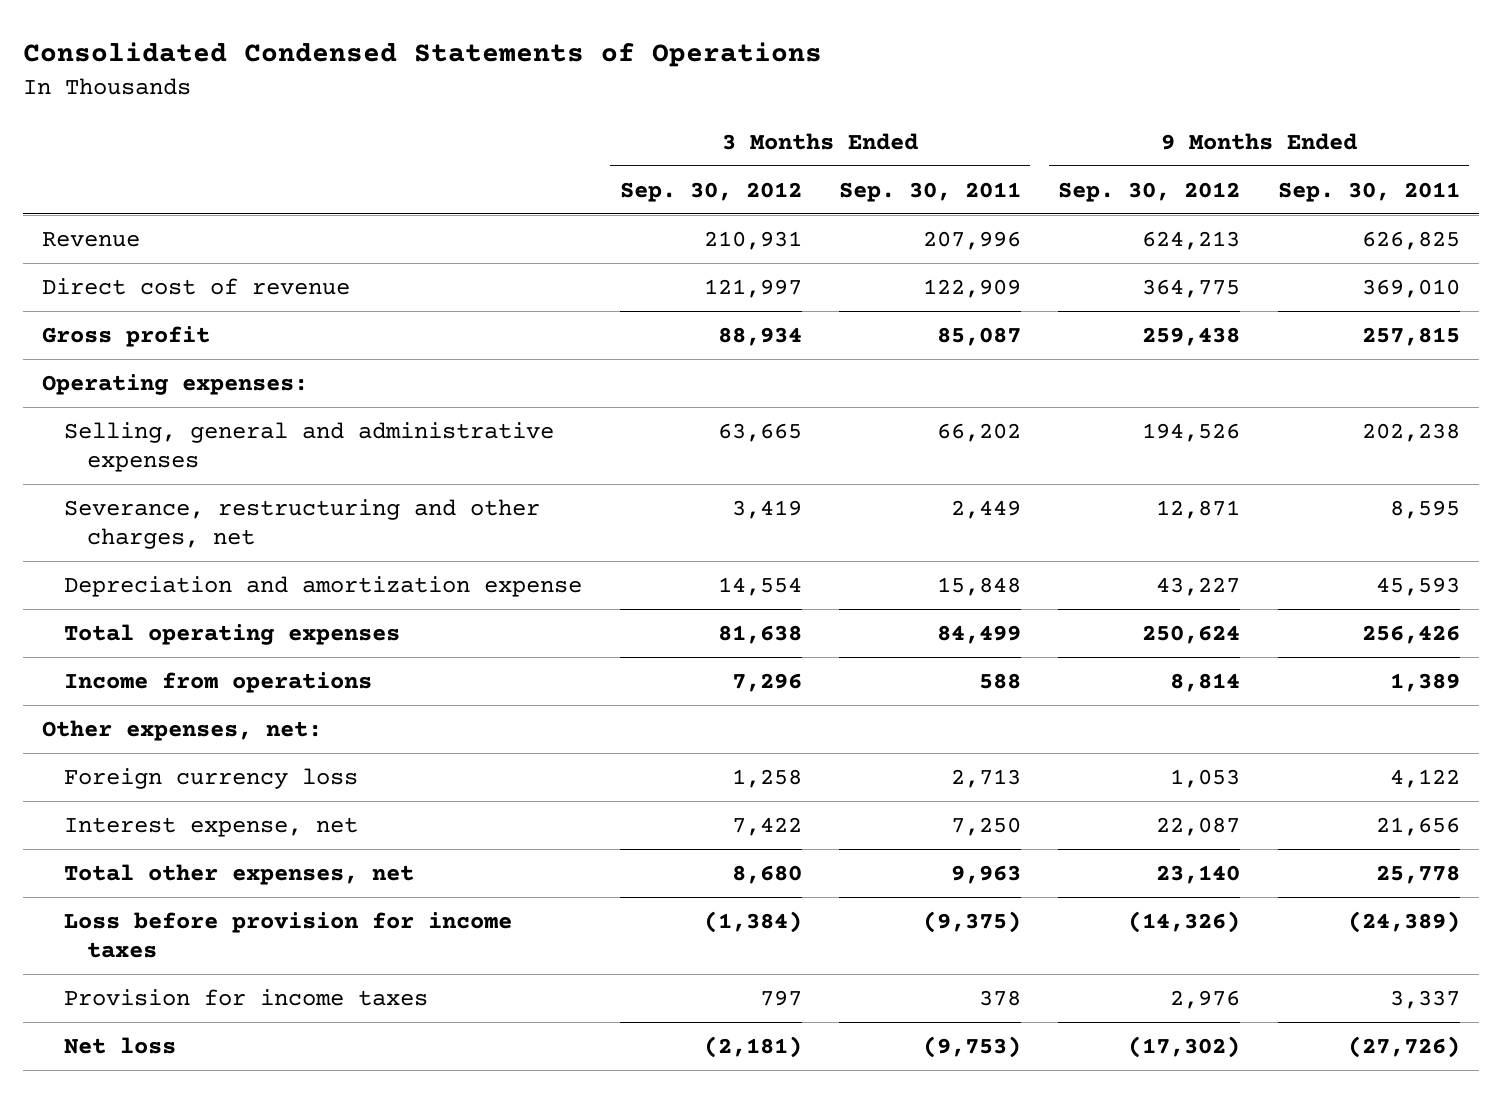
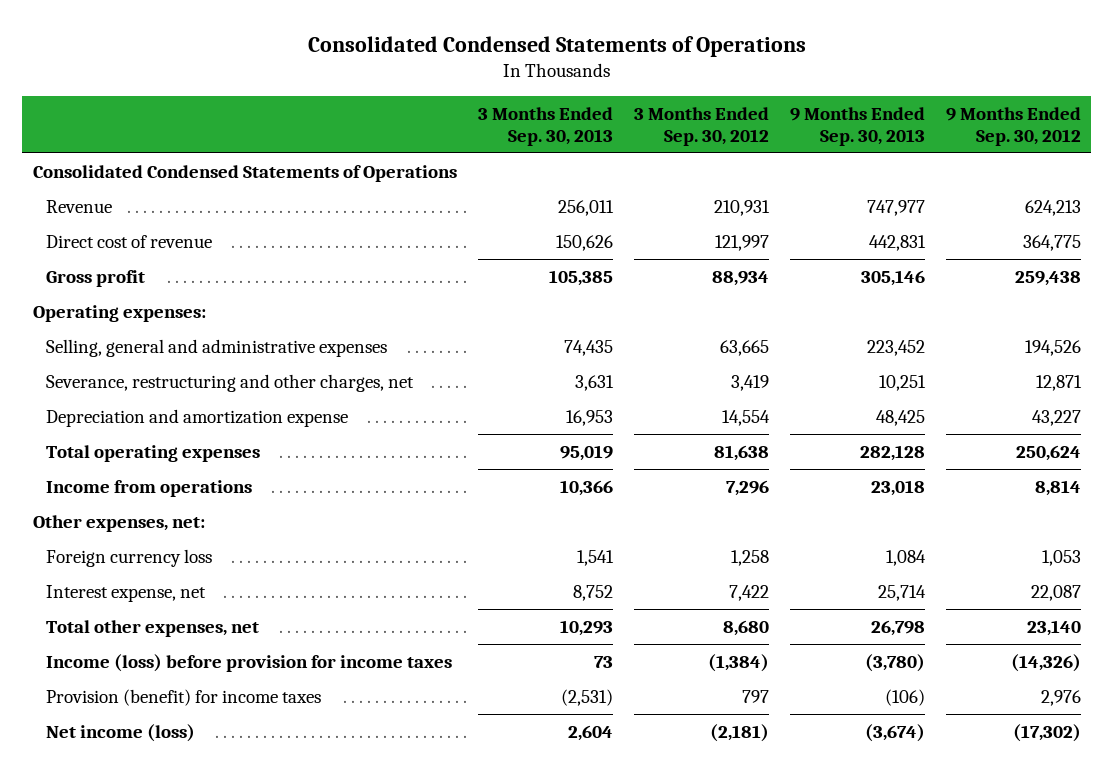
- | 3 Months Ended Sep. 30, 2012 | 3 Months Ended Sep. 30, 2011 | 9 Months Ended Sep. 30, 2012 | 9 Months Ended Sep. 30, 2011
+ | 3 Months Ended Sep. 30, 2013 | 3 Months Ended Sep. 30, 2012 | 9 Months Ended Sep. 30, 2013 | 9 Months Ended Sep. 30, 2012
+ Consolidated Condensed Statements of Operations
- Loss before provision for income taxes | (1,384) | (9,375) | (14,326) | (24,389)
- Provision for income taxes | 797 | 378 | 2,976 | 3,337
- Net loss | (2,181) | (9,753) | (17,302) | (27,726)
+ Income (loss) before provision for income taxes | 73 | (1,384) | (3,780) | (14,326)
+ Provision (benefit) for income taxes | (2,531) | 797 | (106) | 2,976
+ Net income (loss) | 2,604 | (2,181) | (3,674) | (17,302)

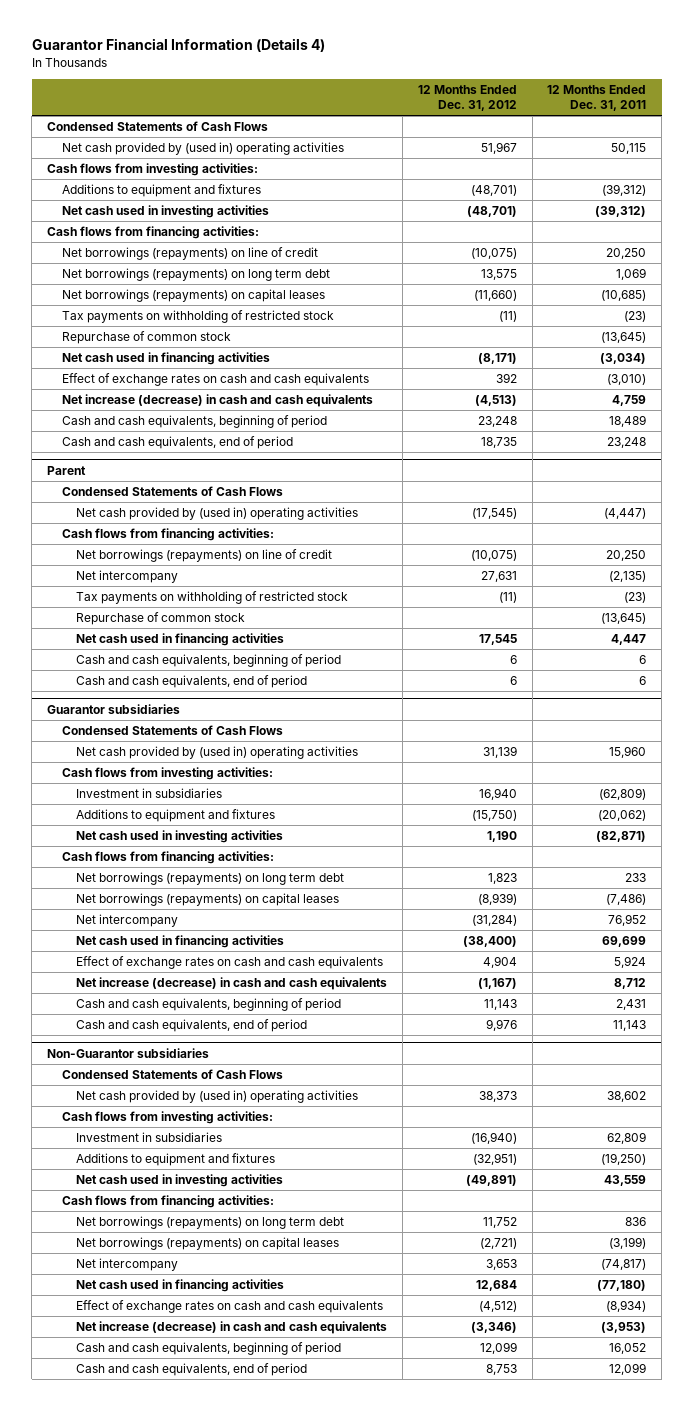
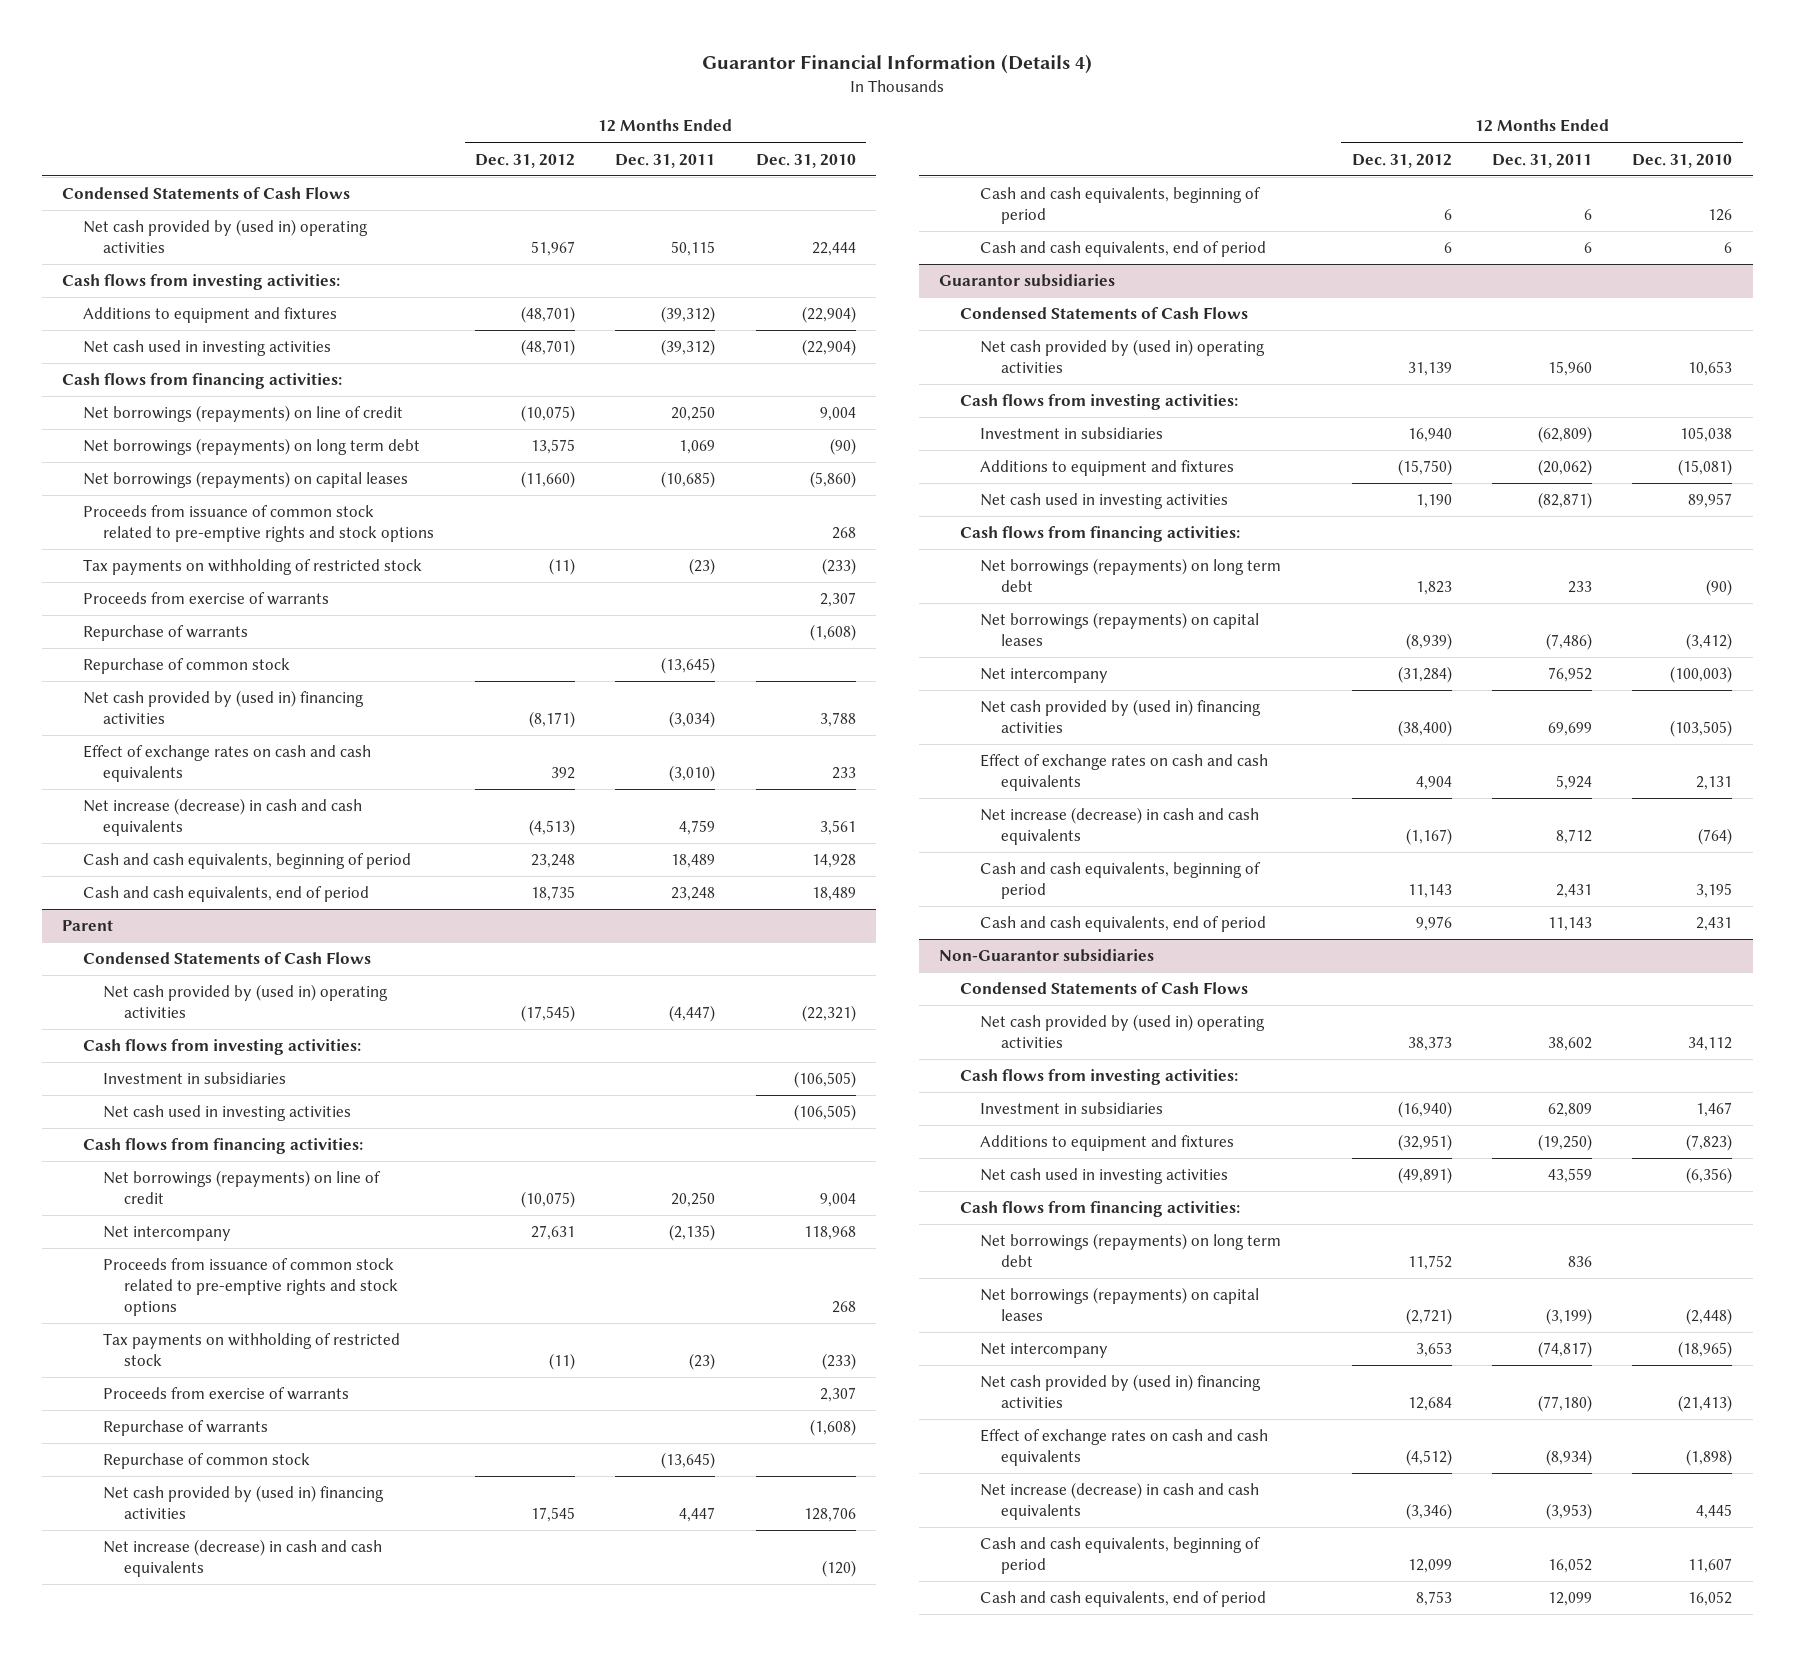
- | 12 Months Ended Dec. 31, 2012 | 12 Months Ended Dec. 31, 2011
+ | 12 Months Ended Dec. 31, 2012 | 12 Months Ended Dec. 31, 2011 | 12 Months Ended Dec. 31, 2010
+ Proceeds from issuance of common stock related to pre-emptive rights and stock options | | | 268
+ Proceeds from exercise of warrants | | | 2,307
+ Repurchase of warrants | | | (1,608)
- Net cash used in financing activities | (8,171) | (3,034)
+ Net cash provided by (used in) financing activities | (8,171) | (3,034) | 3,788
@ Parent
+ Cash flows from investing activities:
+ Investment in subsidiaries | | | (106,505)
+ Net cash used in investing activities | | | (106,505)
+ Proceeds from issuance of common stock related to pre-emptive rights and stock options | | | 268
+ Proceeds from exercise of warrants | | | 2,307
+ Repurchase of warrants | | | (1,608)
- Net cash used in financing activities | 17,545 | 4,447
+ Net cash provided by (used in) financing activities | 17,545 | 4,447 | 128,706
+ Net increase (decrease) in cash and cash equivalents | | | (120)
@ Guarantor subsidiaries
- Net cash used in financing activities | (38,400) | 69,699
+ Net cash provided by (used in) financing activities | (38,400) | 69,699 | (103,505)
@ Non-Guarantor subsidiaries
- Net cash used in financing activities | 12,684 | (77,180)
+ Net cash provided by (used in) financing activities | 12,684 | (77,180) | (21,413)

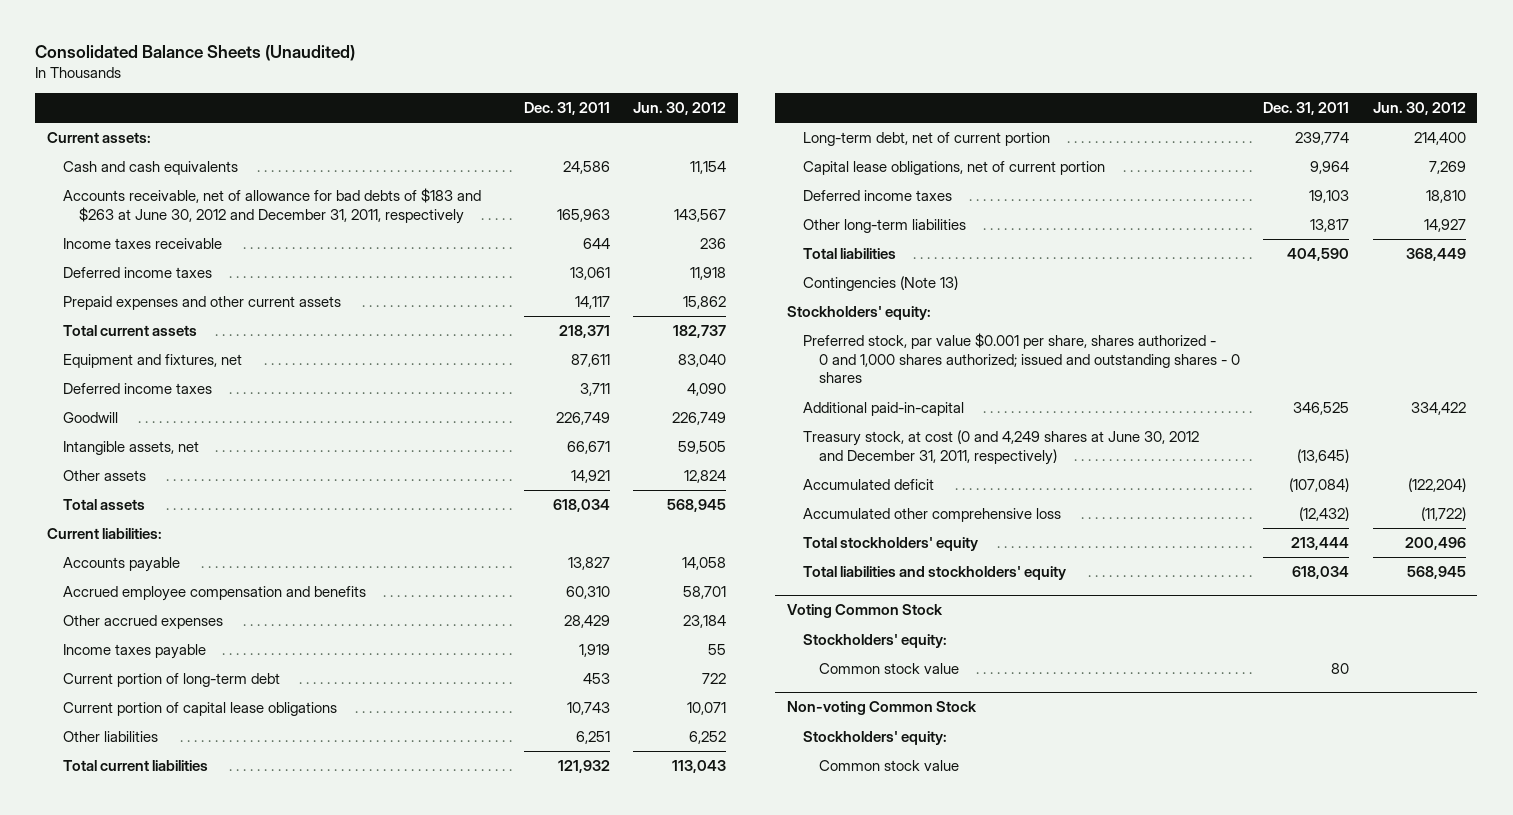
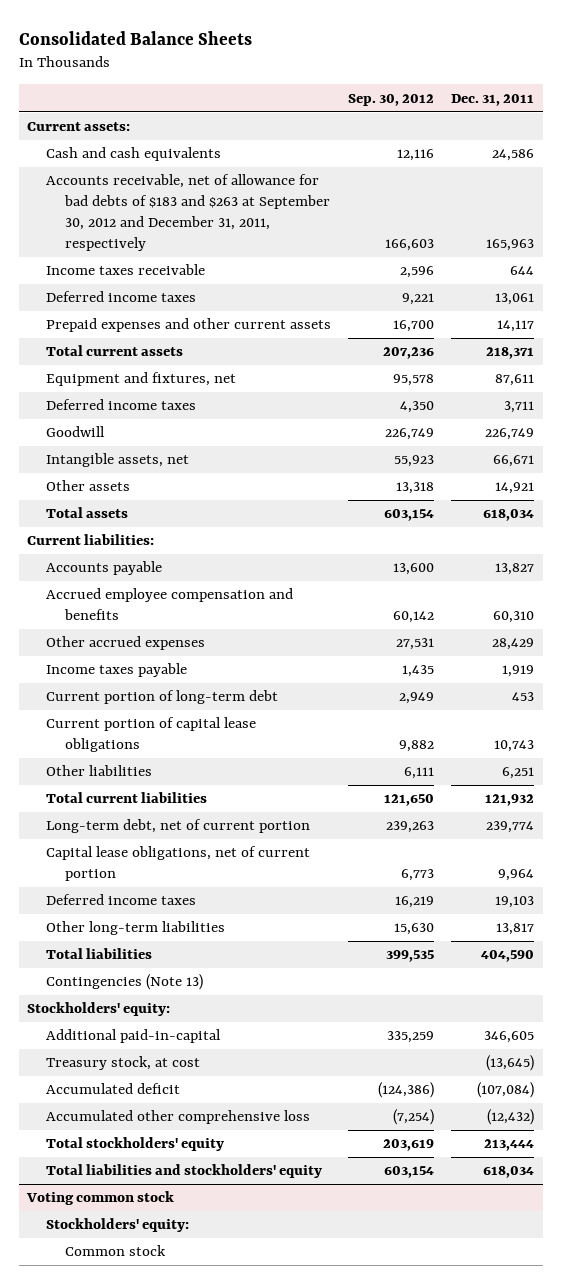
- Consolidated Balance Sheets (Unaudited)
+ Consolidated Balance Sheets
- | Dec. 31, 2011 | Jun. 30, 2012
+ | Sep. 30, 2012 | Dec. 31, 2011
- Accounts receivable, net of allowance for bad debts of $183 and $263 at June 30, 2012 and December 31, 2011, respectively | 165,963 | 143,567
+ Accounts receivable, net of allowance for bad debts of $183 and $263 at September 30, 2012 and December 31, 2011, respectively | 166,603 | 165,963
- Preferred stock, par value $0.001 per share, shares authorized - 0 and 1,000 shares authorized; issued and outstanding shares - 0 shares
- Additional paid-in-capital | 346,525 | 334,422
- Treasury stock, at cost (0 and 4,249 shares at June 30, 2012 and December 31, 2011, respectively) | (13,645) |
+ Additional paid-in-capital | 335,259 | 346,605
+ Treasury stock, at cost | | (13,645)
- Voting Common Stock
- Stockholders' equity:
- Common stock value | 80 |
- Non-voting Common Stock
+ Voting common stock
- Common stock value
+ Common stock

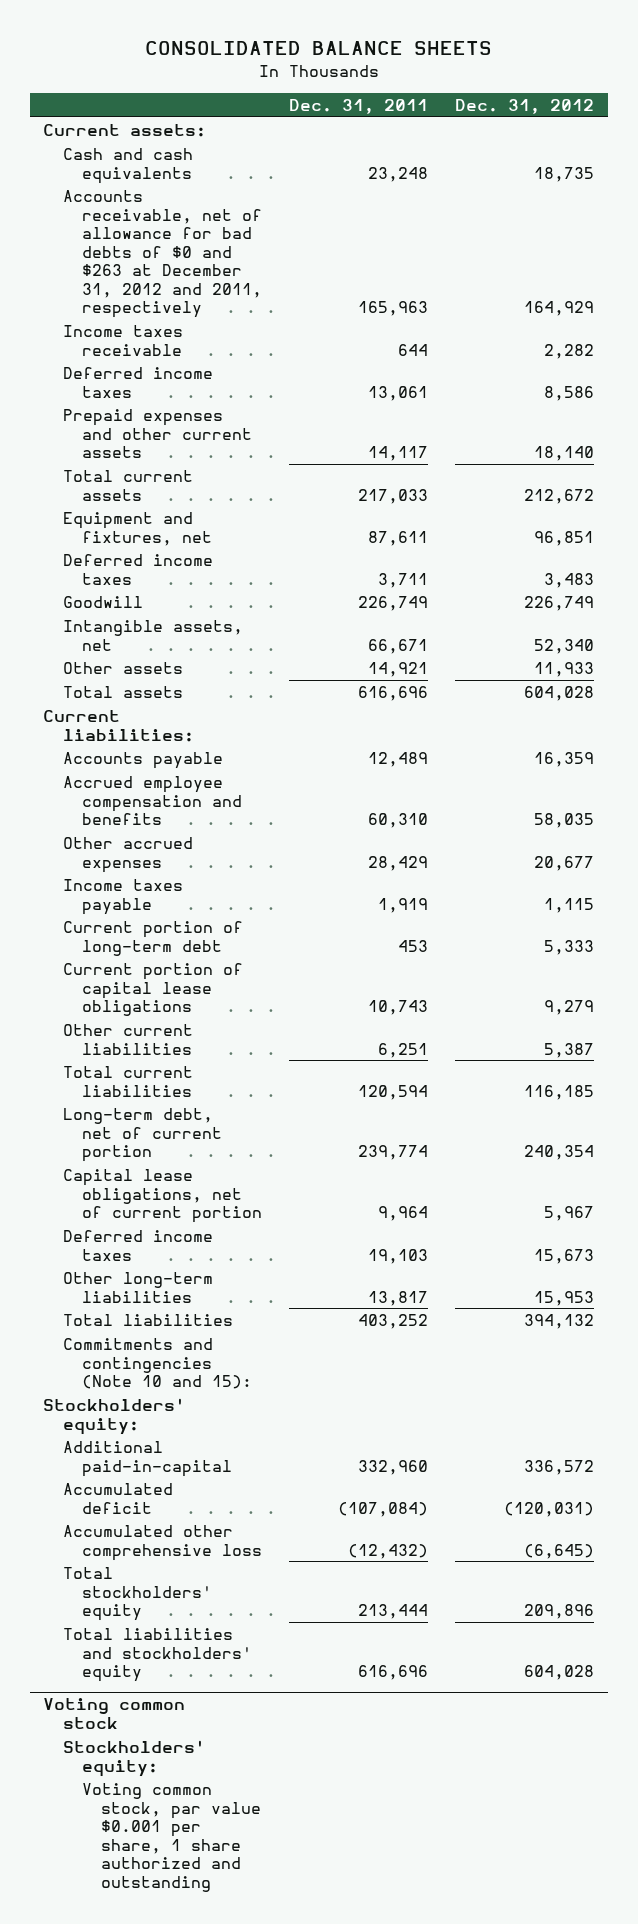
- Consolidated Balance Sheets
+ CONSOLIDATED BALANCE SHEETS
- | Sep. 30, 2012 | Dec. 31, 2011
+ | Dec. 31, 2011 | Dec. 31, 2012
- Cash and cash equivalents | 12,116 | 24,586
- Accounts receivable, net of allowance for bad debts of $183 and $263 at September 30, 2012 and December 31, 2011, respectively | 166,603 | 165,963
+ Cash and cash equivalents | 23,248 | 18,735
+ Accounts receivable, net of allowance for bad debts of $0 and $263 at December 31, 2012 and 2011, respectively | 165,963 | 164,929
- Total current assets | 207,236 | 218,371
+ Total current assets | 217,033 | 212,672
- Total assets | 603,154 | 618,034
+ Total assets | 616,696 | 604,028
- Accounts payable | 13,600 | 13,827
+ Accounts payable | 12,489 | 16,359
- Other liabilities | 6,111 | 6,251
- Total current liabilities | 121,650 | 121,932
+ Other current liabilities | 6,251 | 5,387
+ Total current liabilities | 120,594 | 116,185
- Total liabilities | 399,535 | 404,590
- Contingencies (Note 13)
+ Total liabilities | 403,252 | 394,132
+ Commitments and contingencies (Note 10 and 15):
- Additional paid-in-capital | 335,259 | 346,605
- Treasury stock, at cost | | (13,645)
+ Additional paid-in-capital | 332,960 | 336,572
- Total liabilities and stockholders' equity | 603,154 | 618,034
+ Total liabilities and stockholders' equity | 616,696 | 604,028
@ Voting common stock
- Common stock
+ Voting common stock, par value $0.001 per share, 1 share authorized and outstanding

